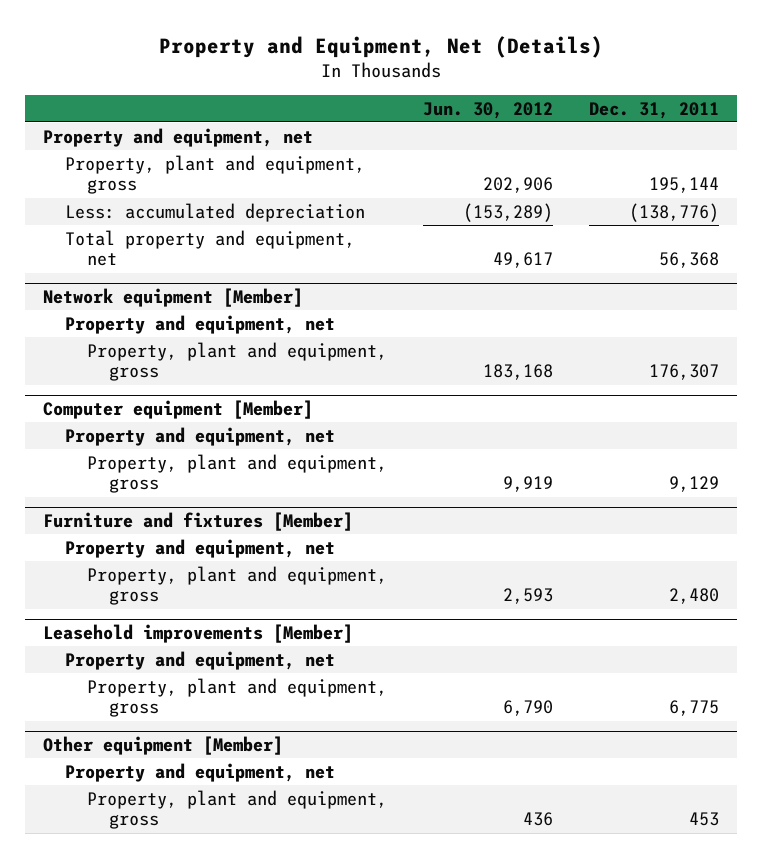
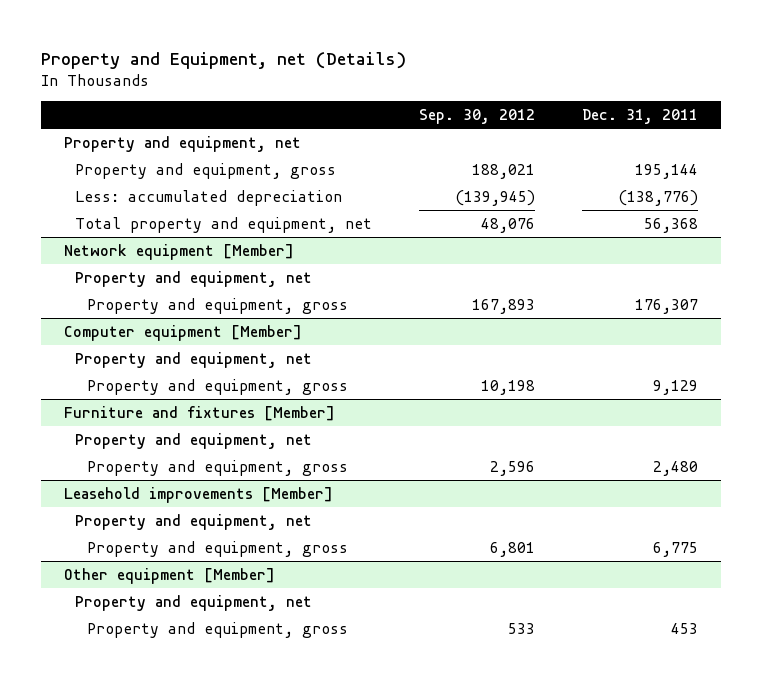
- Property and Equipment, Net (Details)
+ Property and Equipment, net (Details)
- | Jun. 30, 2012 | Dec. 31, 2011
+ | Sep. 30, 2012 | Dec. 31, 2011
- Property, plant and equipment, gross | 202,906 | 195,144
+ Property and equipment, gross | 188,021 | 195,144
@ Network equipment [Member]
- Property, plant and equipment, gross | 183,168 | 176,307
+ Property and equipment, gross | 167,893 | 176,307
@ Computer equipment [Member]
- Property, plant and equipment, gross | 9,919 | 9,129
+ Property and equipment, gross | 10,198 | 9,129
@ Furniture and fixtures [Member]
- Property, plant and equipment, gross | 2,593 | 2,480
+ Property and equipment, gross | 2,596 | 2,480
@ Leasehold improvements [Member]
- Property, plant and equipment, gross | 6,790 | 6,775
+ Property and equipment, gross | 6,801 | 6,775
@ Other equipment [Member]
- Property, plant and equipment, gross | 436 | 453
+ Property and equipment, gross | 533 | 453

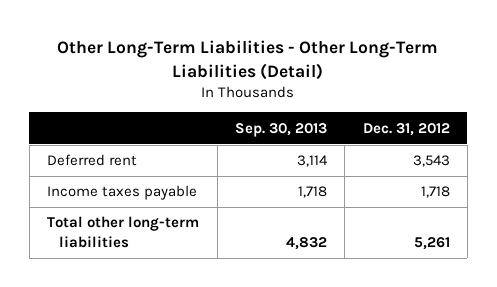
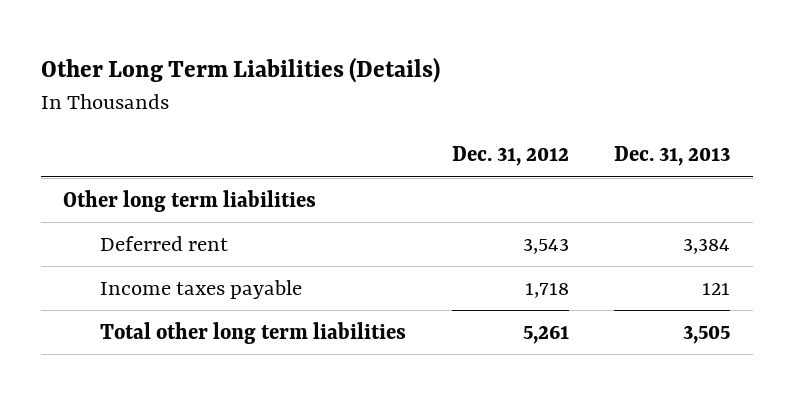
- Other Long-Term Liabilities - Other Long-Term Liabilities (Detail)
+ Other Long Term Liabilities (Details)
- | Sep. 30, 2013 | Dec. 31, 2012
+ | Dec. 31, 2012 | Dec. 31, 2013
+ Other long term liabilities
- Total other long-term liabilities | 4,832 | 5,261
+ Total other long term liabilities | 5,261 | 3,505

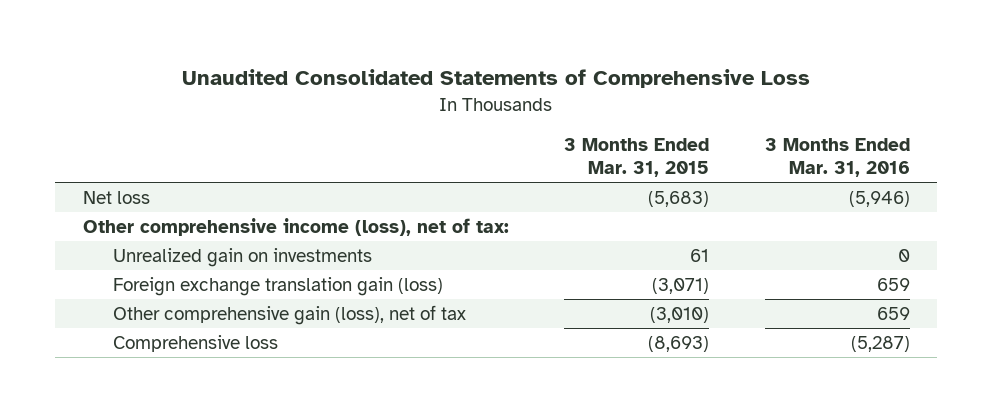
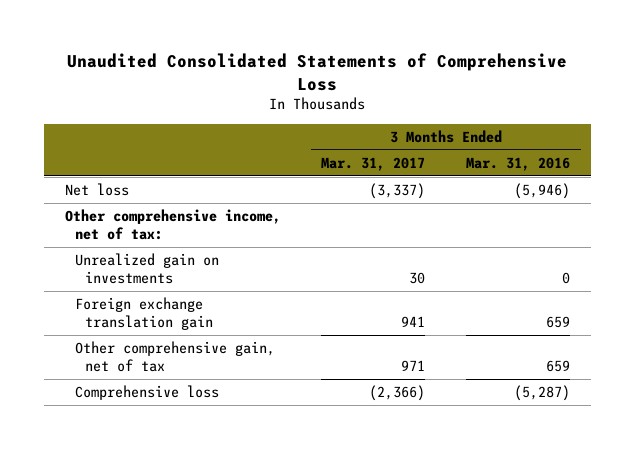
- | 3 Months Ended Mar. 31, 2015 | 3 Months Ended Mar. 31, 2016
+ | 3 Months Ended Mar. 31, 2017 | 3 Months Ended Mar. 31, 2016
- Other comprehensive income (loss), net of tax:
+ Other comprehensive income, net of tax:
- Foreign exchange translation gain (loss) | (3,071) | 659
- Other comprehensive gain (loss), net of tax | (3,010) | 659
+ Foreign exchange translation gain | 941 | 659
+ Other comprehensive gain, net of tax | 971 | 659

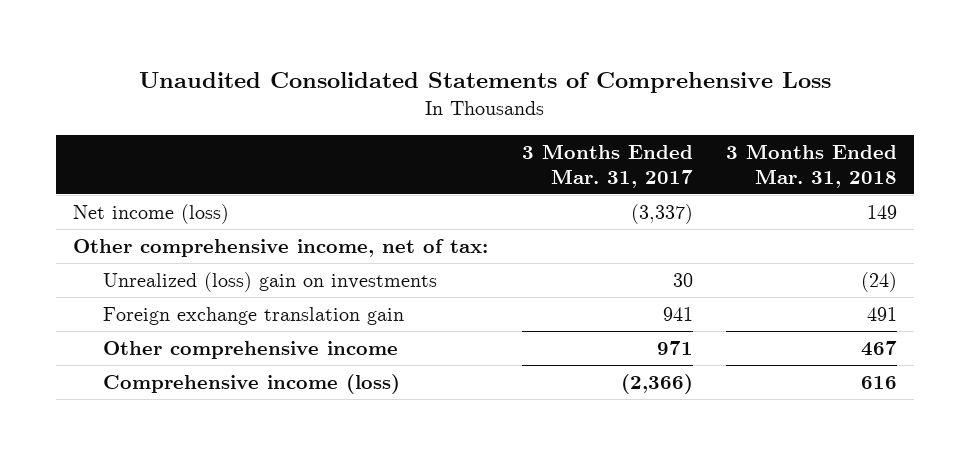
- | 3 Months Ended Mar. 31, 2017 | 3 Months Ended Mar. 31, 2016
+ | 3 Months Ended Mar. 31, 2017 | 3 Months Ended Mar. 31, 2018
- Net loss | (3,337) | (5,946)
+ Net income (loss) | (3,337) | 149
- Unrealized gain on investments | 30 | 0
+ Unrealized (loss) gain on investments | 30 | (24)
- Other comprehensive gain, net of tax | 971 | 659
- Comprehensive loss | (2,366) | (5,287)
+ Other comprehensive income | 971 | 467
+ Comprehensive income (loss) | (2,366) | 616

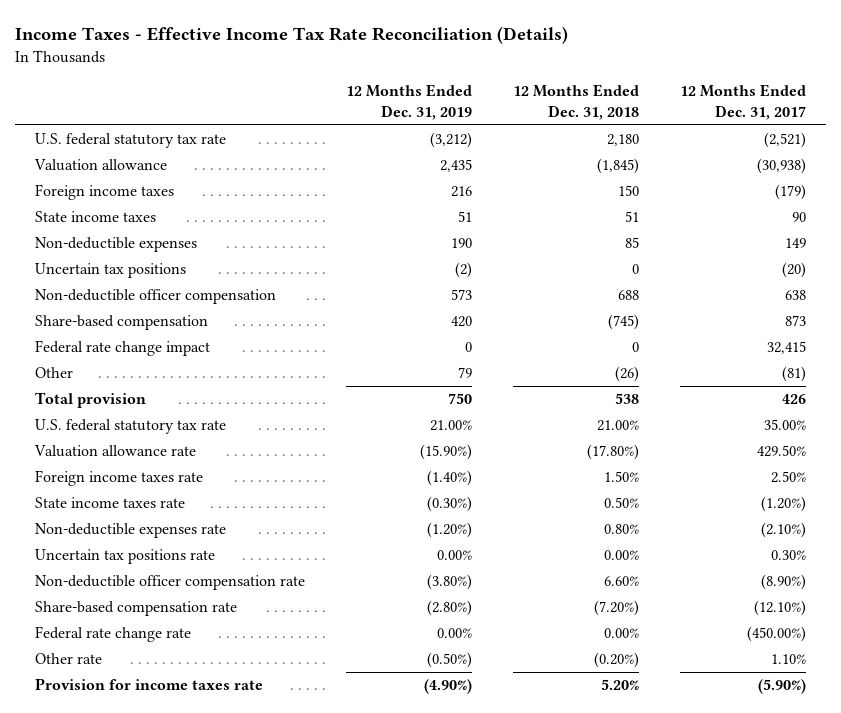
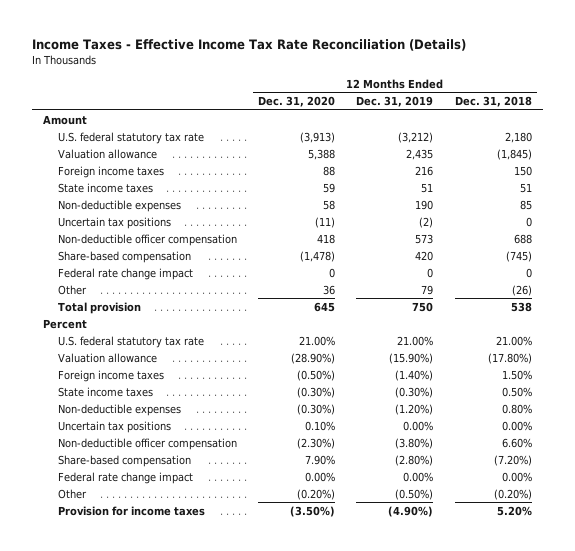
- | 12 Months Ended Dec. 31, 2019 | 12 Months Ended Dec. 31, 2018 | 12 Months Ended Dec. 31, 2017
+ | 12 Months Ended Dec. 31, 2020 | 12 Months Ended Dec. 31, 2019 | 12 Months Ended Dec. 31, 2018
+ Amount
+ Percent
- Valuation allowance rate | (15.90%) | (17.80%) | 429.50%
- Foreign income taxes rate | (1.40%) | 1.50% | 2.50%
- State income taxes rate | (0.30%) | 0.50% | (1.20%)
- Non-deductible expenses rate | (1.20%) | 0.80% | (2.10%)
- Uncertain tax positions rate | 0.00% | 0.00% | 0.30%
- Non-deductible officer compensation rate | (3.80%) | 6.60% | (8.90%)
- Share-based compensation rate | (2.80%) | (7.20%) | (12.10%)
- Federal rate change rate | 0.00% | 0.00% | (450.00%)
- Other rate | (0.50%) | (0.20%) | 1.10%
- Provision for income taxes rate | (4.90%) | 5.20% | (5.90%)
+ Valuation allowance | (28.90%) | (15.90%) | (17.80%)
+ Foreign income taxes | (0.50%) | (1.40%) | 1.50%
+ State income taxes | (0.30%) | (0.30%) | 0.50%
+ Non-deductible expenses | (0.30%) | (1.20%) | 0.80%
+ Uncertain tax positions | 0.10% | 0.00% | 0.00%
+ Non-deductible officer compensation | (2.30%) | (3.80%) | 6.60%
+ Share-based compensation | 7.90% | (2.80%) | (7.20%)
+ Federal rate change impact | 0.00% | 0.00% | 0.00%
+ Other | (0.20%) | (0.50%) | (0.20%)
+ Provision for income taxes | (3.50%) | (4.90%) | 5.20%

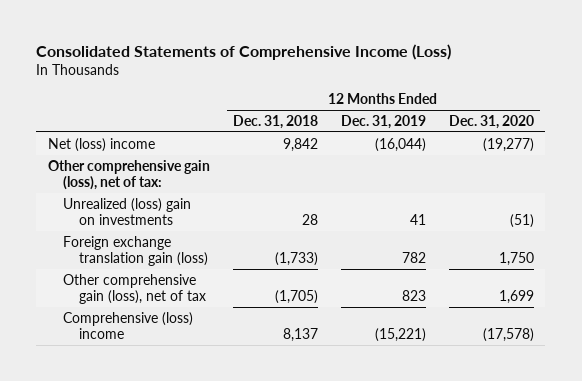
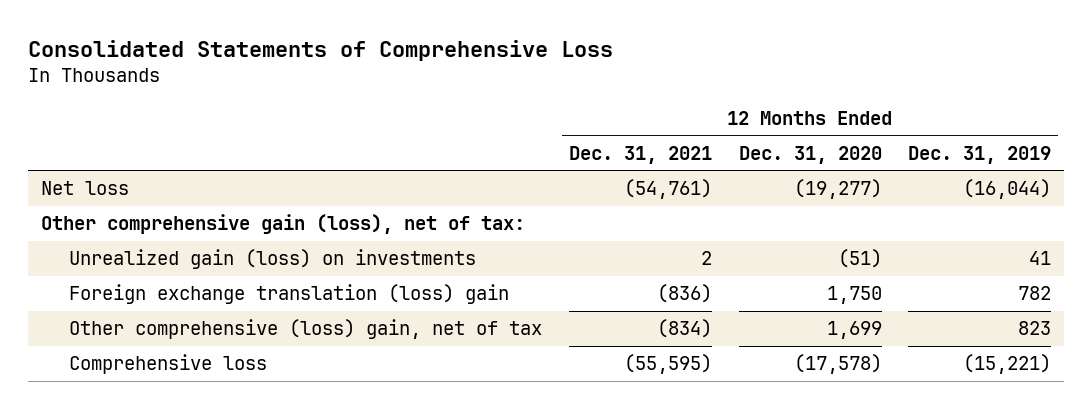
- Consolidated Statements of Comprehensive Income (Loss)
+ Consolidated Statements of Comprehensive Loss
- | 12 Months Ended Dec. 31, 2018 | 12 Months Ended Dec. 31, 2019 | 12 Months Ended Dec. 31, 2020
+ | 12 Months Ended Dec. 31, 2021 | 12 Months Ended Dec. 31, 2020 | 12 Months Ended Dec. 31, 2019
- Net (loss) income | 9,842 | (16,044) | (19,277)
+ Net loss | (54,761) | (19,277) | (16,044)
- Unrealized (loss) gain on investments | 28 | 41 | (51)
- Foreign exchange translation gain (loss) | (1,733) | 782 | 1,750
- Other comprehensive gain (loss), net of tax | (1,705) | 823 | 1,699
- Comprehensive (loss) income | 8,137 | (15,221) | (17,578)
+ Unrealized gain (loss) on investments | 2 | (51) | 41
+ Foreign exchange translation (loss) gain | (836) | 1,750 | 782
+ Other comprehensive (loss) gain, net of tax | (834) | 1,699 | 823
+ Comprehensive loss | (55,595) | (17,578) | (15,221)

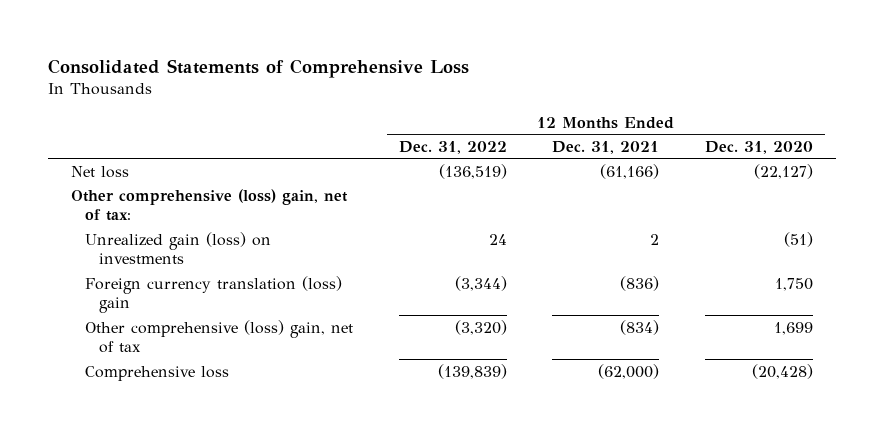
- | 12 Months Ended Dec. 31, 2021 | 12 Months Ended Dec. 31, 2020 | 12 Months Ended Dec. 31, 2019
+ | 12 Months Ended Dec. 31, 2022 | 12 Months Ended Dec. 31, 2021 | 12 Months Ended Dec. 31, 2020
- Net loss | (54,761) | (19,277) | (16,044)
- Other comprehensive gain (loss), net of tax:
+ Net loss | (136,519) | (61,166) | (22,127)
+ Other comprehensive (loss) gain, net of tax:
- Foreign exchange translation (loss) gain | (836) | 1,750 | 782
+ Foreign currency translation (loss) gain | (3,344) | (836) | 1,750
- Comprehensive loss | (55,595) | (17,578) | (15,221)
+ Comprehensive loss | (139,839) | (62,000) | (20,428)

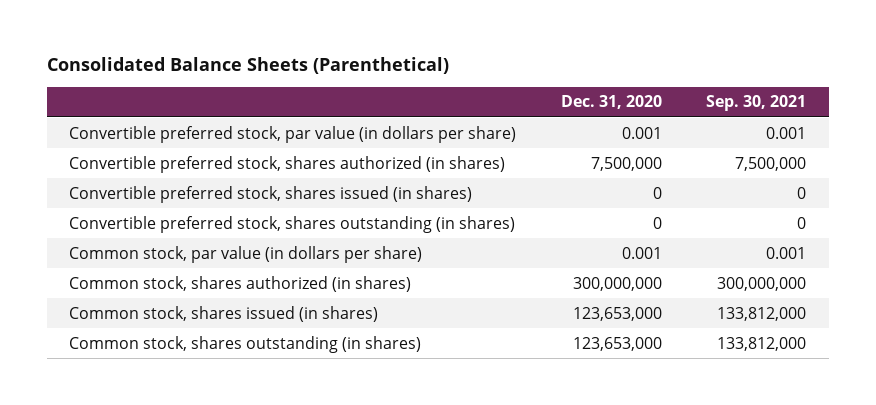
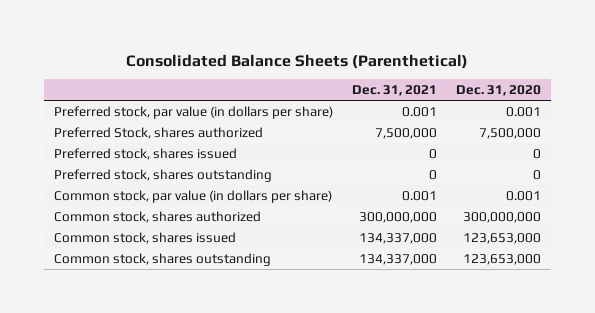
- | Dec. 31, 2020 | Sep. 30, 2021
+ | Dec. 31, 2021 | Dec. 31, 2020
- Convertible preferred stock, par value (in dollars per share) | 0.001 | 0.001
- Convertible preferred stock, shares authorized (in shares) | 7,500,000 | 7,500,000
- Convertible preferred stock, shares issued (in shares) | 0 | 0
- Convertible preferred stock, shares outstanding (in shares) | 0 | 0
+ Preferred stock, par value (in dollars per share) | 0.001 | 0.001
+ Preferred Stock, shares authorized | 7,500,000 | 7,500,000
+ Preferred stock, shares issued | 0 | 0
+ Preferred stock, shares outstanding | 0 | 0
- Common stock, shares authorized (in shares) | 300,000,000 | 300,000,000
- Common stock, shares issued (in shares) | 123,653,000 | 133,812,000
- Common stock, shares outstanding (in shares) | 123,653,000 | 133,812,000
+ Common stock, shares authorized | 300,000,000 | 300,000,000
+ Common stock, shares issued | 134,337,000 | 123,653,000
+ Common stock, shares outstanding | 134,337,000 | 123,653,000

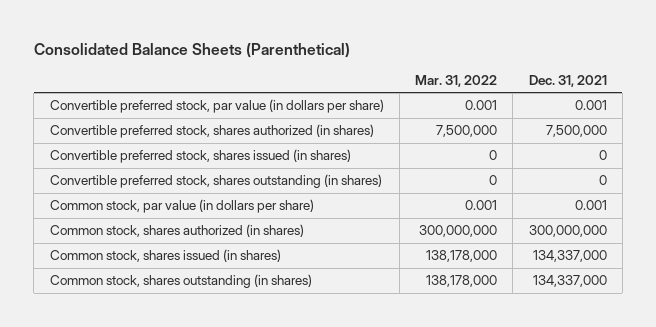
- | Dec. 31, 2021 | Dec. 31, 2020
+ | Mar. 31, 2022 | Dec. 31, 2021
- Preferred stock, par value (in dollars per share) | 0.001 | 0.001
- Preferred Stock, shares authorized | 7,500,000 | 7,500,000
- Preferred stock, shares issued | 0 | 0
- Preferred stock, shares outstanding | 0 | 0
+ Convertible preferred stock, par value (in dollars per share) | 0.001 | 0.001
+ Convertible preferred stock, shares authorized (in shares) | 7,500,000 | 7,500,000
+ Convertible preferred stock, shares issued (in shares) | 0 | 0
+ Convertible preferred stock, shares outstanding (in shares) | 0 | 0
- Common stock, shares authorized | 300,000,000 | 300,000,000
- Common stock, shares issued | 134,337,000 | 123,653,000
- Common stock, shares outstanding | 134,337,000 | 123,653,000
+ Common stock, shares authorized (in shares) | 300,000,000 | 300,000,000
+ Common stock, shares issued (in shares) | 138,178,000 | 134,337,000
+ Common stock, shares outstanding (in shares) | 138,178,000 | 134,337,000

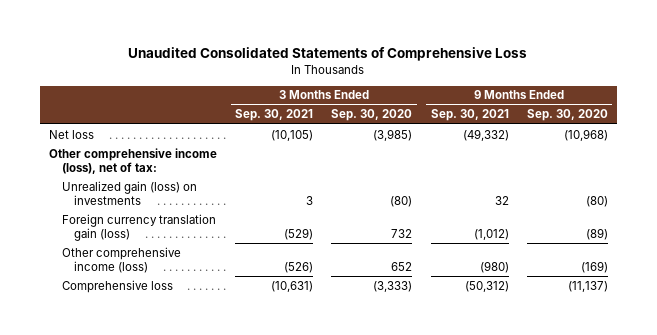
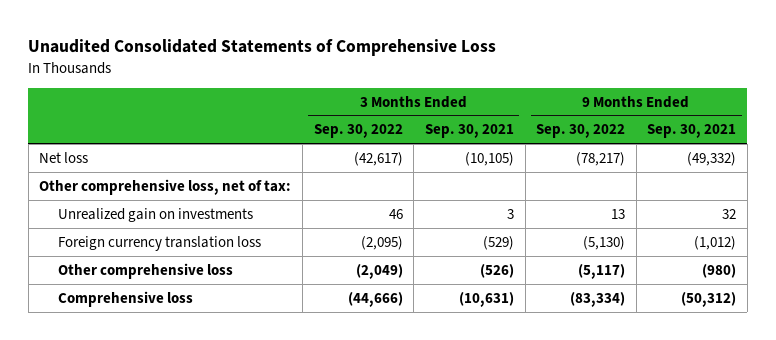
- | 3 Months Ended Sep. 30, 2021 | 3 Months Ended Sep. 30, 2020 | 9 Months Ended Sep. 30, 2021 | 9 Months Ended Sep. 30, 2020
+ | 3 Months Ended Sep. 30, 2022 | 3 Months Ended Sep. 30, 2021 | 9 Months Ended Sep. 30, 2022 | 9 Months Ended Sep. 30, 2021
- Other comprehensive income (loss), net of tax:
- Unrealized gain (loss) on investments | 3 | (80) | 32 | (80)
- Foreign currency translation gain (loss) | (529) | 732 | (1,012) | (89)
- Other comprehensive income (loss) | (526) | 652 | (980) | (169)
+ Other comprehensive loss, net of tax:
+ Unrealized gain on investments | 46 | 3 | 13 | 32
+ Foreign currency translation loss | (2,095) | (529) | (5,130) | (1,012)
+ Other comprehensive loss | (2,049) | (526) | (5,117) | (980)

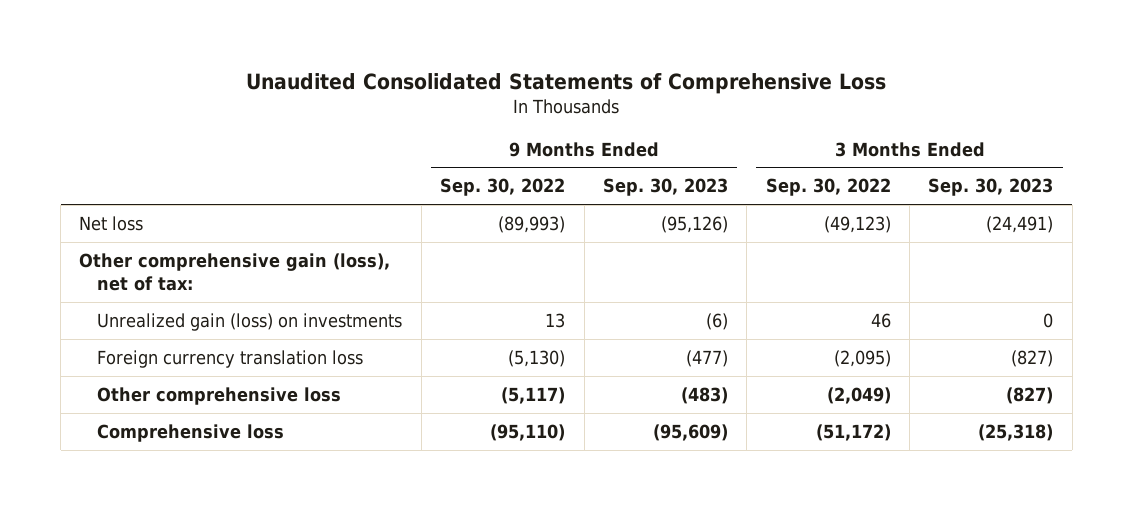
- | 3 Months Ended Sep. 30, 2022 | 3 Months Ended Sep. 30, 2021 | 9 Months Ended Sep. 30, 2022 | 9 Months Ended Sep. 30, 2021
+ | 9 Months Ended Sep. 30, 2022 | 9 Months Ended Sep. 30, 2023 | 3 Months Ended Sep. 30, 2022 | 3 Months Ended Sep. 30, 2023
- Net loss | (42,617) | (10,105) | (78,217) | (49,332)
- Other comprehensive loss, net of tax:
- Unrealized gain on investments | 46 | 3 | 13 | 32
+ Net loss | (89,993) | (95,126) | (49,123) | (24,491)
+ Other comprehensive gain (loss), net of tax:
+ Unrealized gain (loss) on investments | 13 | (6) | 46 | 0
- Comprehensive loss | (44,666) | (10,631) | (83,334) | (50,312)
+ Comprehensive loss | (95,110) | (95,609) | (51,172) | (25,318)

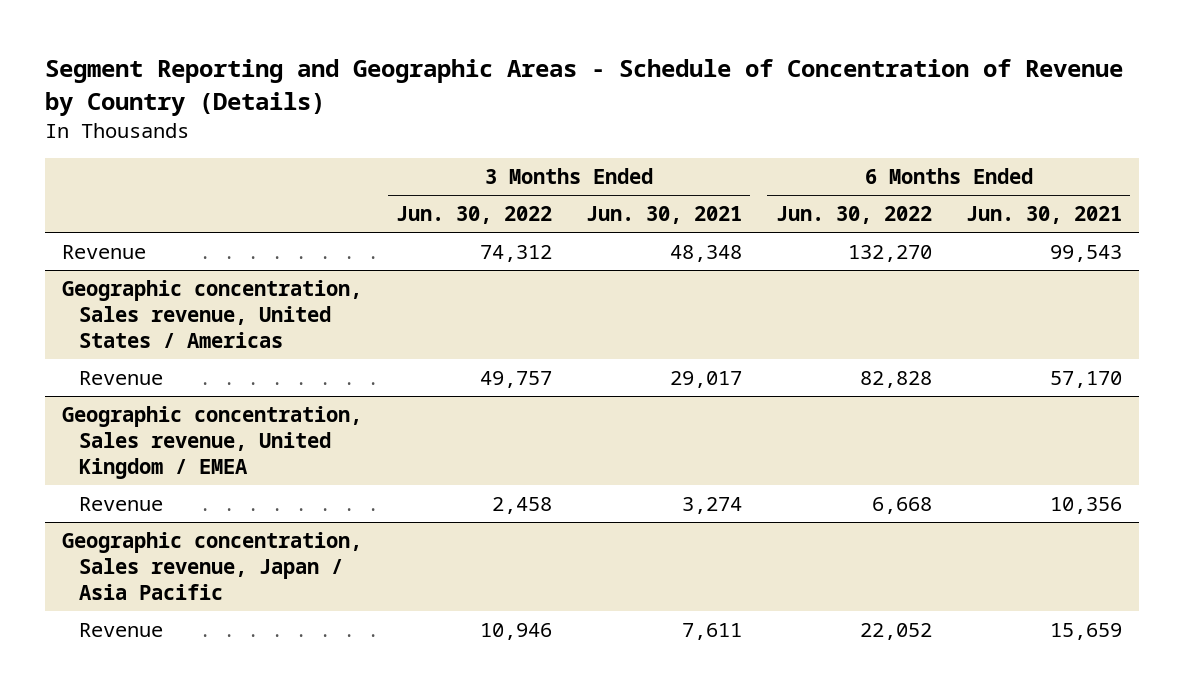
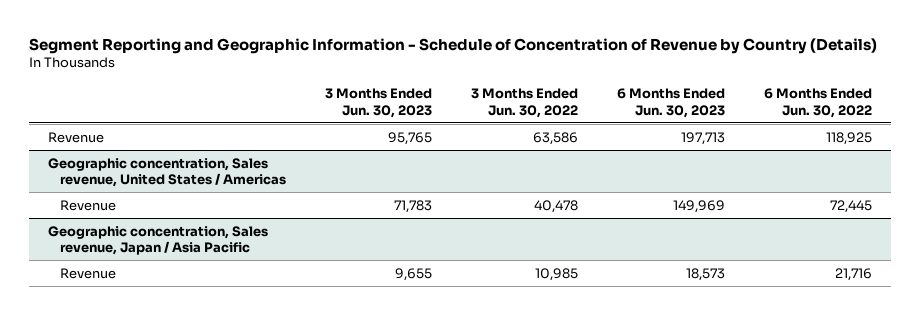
- Segment Reporting and Geographic Areas - Schedule of Concentration of Revenue by Country (Details)
+ Segment Reporting and Geographic Information - Schedule of Concentration of Revenue by Country (Details)
- | 3 Months Ended Jun. 30, 2022 | 3 Months Ended Jun. 30, 2021 | 6 Months Ended Jun. 30, 2022 | 6 Months Ended Jun. 30, 2021
+ | 3 Months Ended Jun. 30, 2023 | 3 Months Ended Jun. 30, 2022 | 6 Months Ended Jun. 30, 2023 | 6 Months Ended Jun. 30, 2022
- Revenue | 74,312 | 48,348 | 132,270 | 99,543
+ Revenue | 95,765 | 63,586 | 197,713 | 118,925
@ Geographic concentration, Sales revenue, United States / Americas
- Revenue | 49,757 | 29,017 | 82,828 | 57,170
- Geographic concentration, Sales revenue, United Kingdom / EMEA
- Revenue | 2,458 | 3,274 | 6,668 | 10,356
@ Geographic concentration, Sales revenue, United States / Americas
+ Revenue | 71,783 | 40,478 | 149,969 | 72,445
@ Geographic concentration, Sales revenue, Japan / Asia Pacific
- Revenue | 10,946 | 7,611 | 22,052 | 15,659
+ Revenue | 9,655 | 10,985 | 18,573 | 21,716

